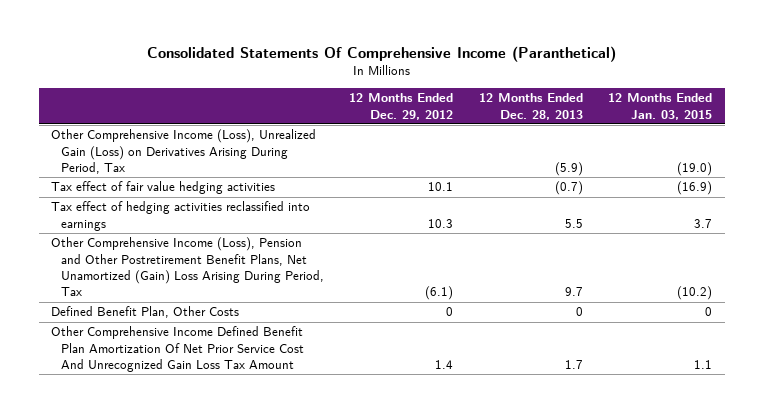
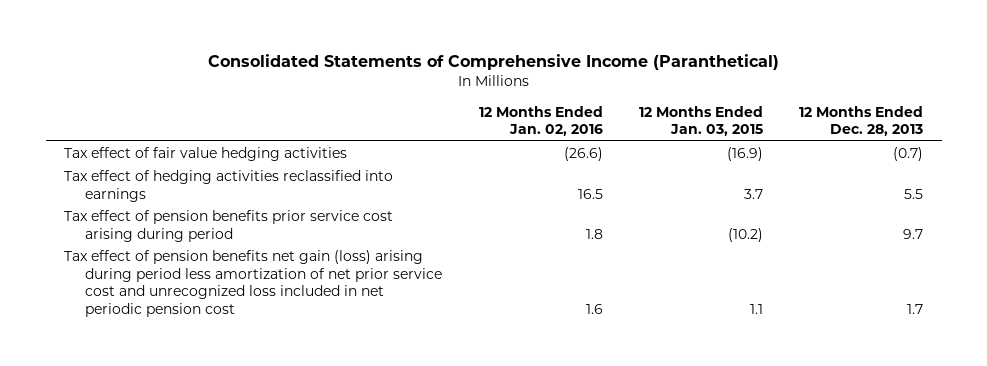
- Consolidated Statements Of Comprehensive Income (Paranthetical)
+ Consolidated Statements of Comprehensive Income (Paranthetical)
- | 12 Months Ended Dec. 29, 2012 | 12 Months Ended Dec. 28, 2013 | 12 Months Ended Jan. 03, 2015
+ | 12 Months Ended Jan. 02, 2016 | 12 Months Ended Jan. 03, 2015 | 12 Months Ended Dec. 28, 2013
- Other Comprehensive Income (Loss), Unrealized Gain (Loss) on Derivatives Arising During Period, Tax | | (5.9) | (19.0)
- Other Comprehensive Income (Loss), Pension and Other Postretirement Benefit Plans, Net Unamortized (Gain) Loss Arising During Period, Tax | (6.1) | 9.7 | (10.2)
- Defined Benefit Plan, Other Costs | 0 | 0 | 0
- Other Comprehensive Income Defined Benefit Plan Amortization Of Net Prior Service Cost And Unrecognized Gain Loss Tax Amount | 1.4 | 1.7 | 1.1
+ Tax effect of pension benefits prior service cost arising during period | 1.8 | (10.2) | 9.7
+ Tax effect of pension benefits net gain (loss) arising during period less amortization of net prior service cost and unrecognized loss included in net periodic pension cost | 1.6 | 1.1 | 1.7

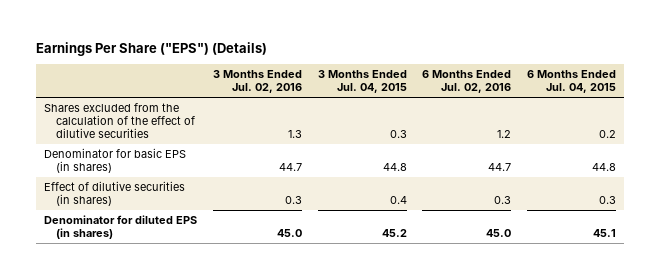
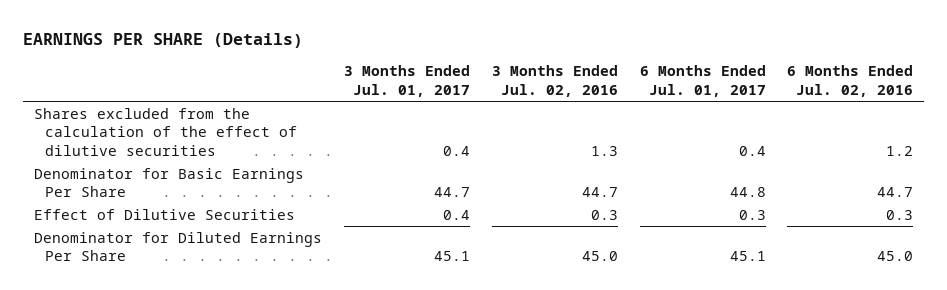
- Earnings Per Share ("EPS") (Details)
+ EARNINGS PER SHARE (Details)
- | 3 Months Ended Jul. 02, 2016 | 3 Months Ended Jul. 04, 2015 | 6 Months Ended Jul. 02, 2016 | 6 Months Ended Jul. 04, 2015
+ | 3 Months Ended Jul. 01, 2017 | 3 Months Ended Jul. 02, 2016 | 6 Months Ended Jul. 01, 2017 | 6 Months Ended Jul. 02, 2016
- Denominator for basic EPS (in shares) | 44.7 | 44.8 | 44.7 | 44.8
- Effect of dilutive securities (in shares) | 0.3 | 0.4 | 0.3 | 0.3
- Denominator for diluted EPS (in shares) | 45.0 | 45.2 | 45.0 | 45.1
+ Denominator for Basic Earnings Per Share | 44.7 | 44.7 | 44.8 | 44.7
+ Effect of Dilutive Securities | 0.4 | 0.3 | 0.3 | 0.3
+ Denominator for Diluted Earnings Per Share | 45.1 | 45.0 | 45.1 | 45.0

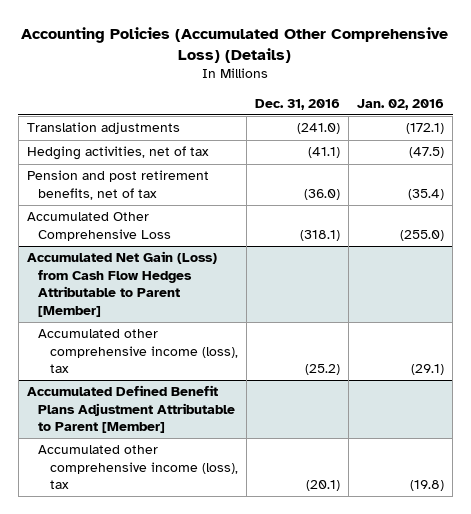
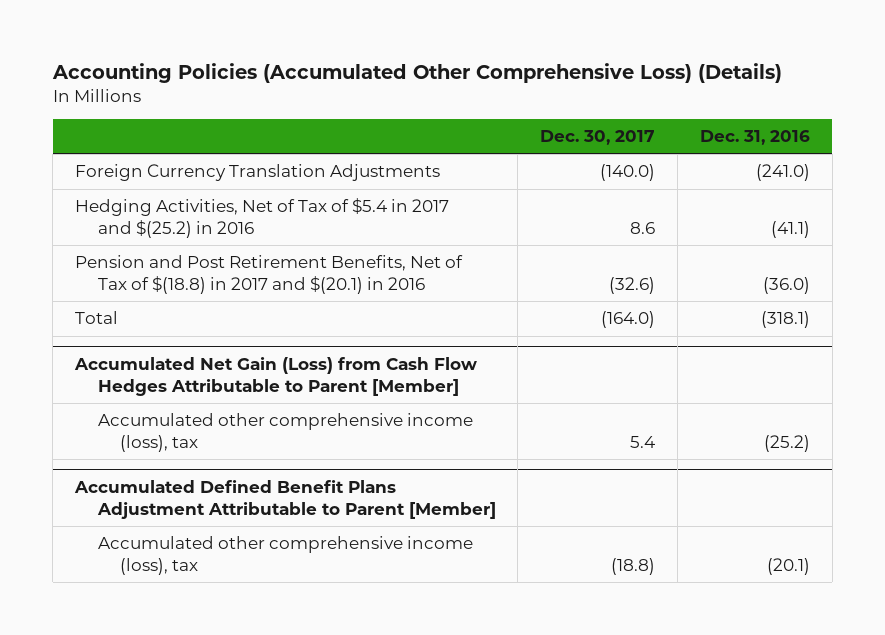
- | Dec. 31, 2016 | Jan. 02, 2016
+ | Dec. 30, 2017 | Dec. 31, 2016
- Translation adjustments | (241.0) | (172.1)
- Hedging activities, net of tax | (41.1) | (47.5)
- Pension and post retirement benefits, net of tax | (36.0) | (35.4)
- Accumulated Other Comprehensive Loss | (318.1) | (255.0)
+ Foreign Currency Translation Adjustments | (140.0) | (241.0)
+ Hedging Activities, Net of Tax of $5.4 in 2017 and $(25.2) in 2016 | 8.6 | (41.1)
+ Pension and Post Retirement Benefits, Net of Tax of $(18.8) in 2017 and $(20.1) in 2016 | (32.6) | (36.0)
+ Total | (164.0) | (318.1)

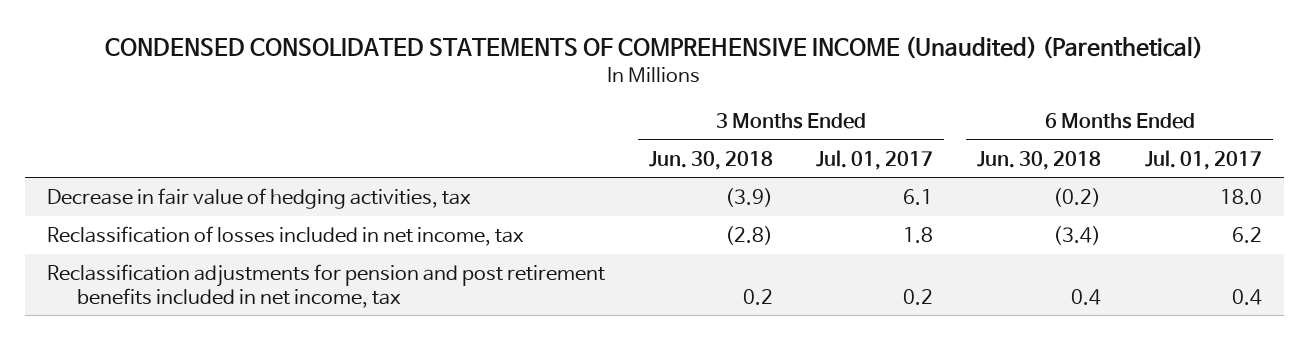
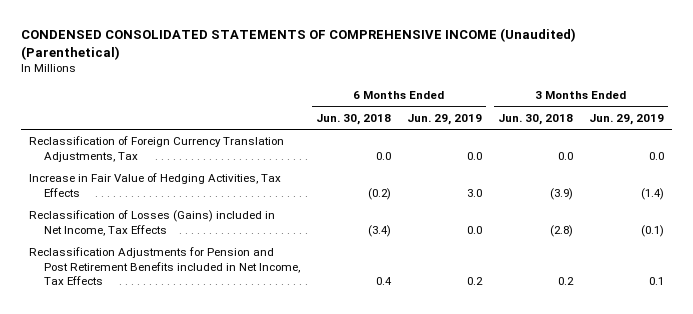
- | 3 Months Ended Jun. 30, 2018 | 3 Months Ended Jul. 01, 2017 | 6 Months Ended Jun. 30, 2018 | 6 Months Ended Jul. 01, 2017
+ | 6 Months Ended Jun. 30, 2018 | 6 Months Ended Jun. 29, 2019 | 3 Months Ended Jun. 30, 2018 | 3 Months Ended Jun. 29, 2019
- Decrease in fair value of hedging activities, tax | (3.9) | 6.1 | (0.2) | 18.0
- Reclassification of losses included in net income, tax | (2.8) | 1.8 | (3.4) | 6.2
- Reclassification adjustments for pension and post retirement benefits included in net income, tax | 0.2 | 0.2 | 0.4 | 0.4
+ Reclassification of Foreign Currency Translation Adjustments, Tax | 0.0 | 0.0 | 0.0 | 0.0
+ Increase in Fair Value of Hedging Activities, Tax Effects | (0.2) | 3.0 | (3.9) | (1.4)
+ Reclassification of Losses (Gains) included in Net Income, Tax Effects | (3.4) | 0.0 | (2.8) | (0.1)
+ Reclassification Adjustments for Pension and Post Retirement Benefits included in Net Income, Tax Effects | 0.4 | 0.2 | 0.2 | 0.1

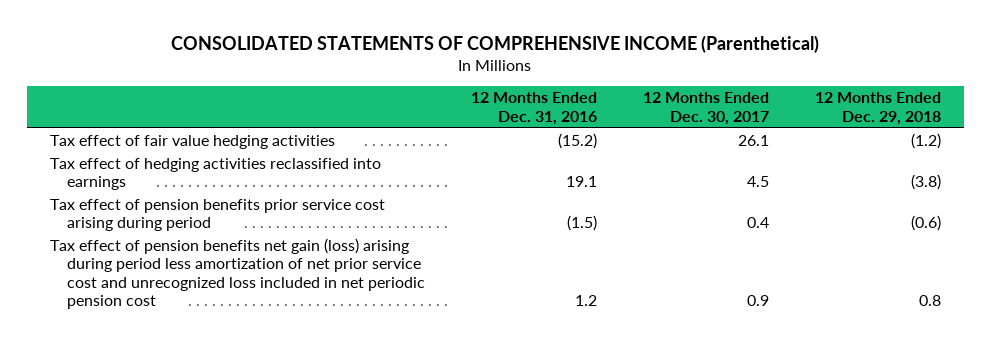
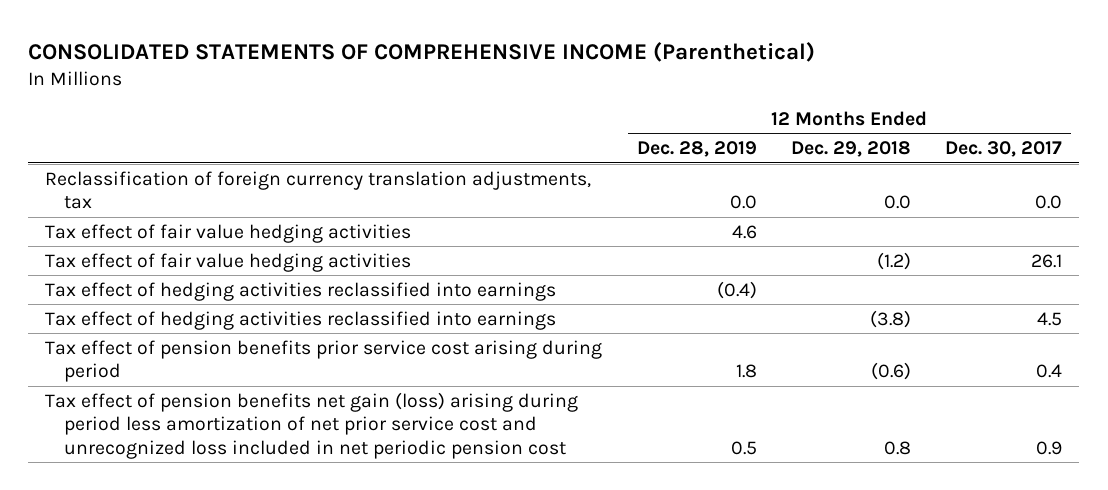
- | 12 Months Ended Dec. 31, 2016 | 12 Months Ended Dec. 30, 2017 | 12 Months Ended Dec. 29, 2018
+ | 12 Months Ended Dec. 28, 2019 | 12 Months Ended Dec. 29, 2018 | 12 Months Ended Dec. 30, 2017
+ Reclassification of foreign currency translation adjustments, tax | 0.0 | 0.0 | 0.0
+ Tax effect of fair value hedging activities | 4.6 | |
+ Tax effect of hedging activities reclassified into earnings | (0.4) | |

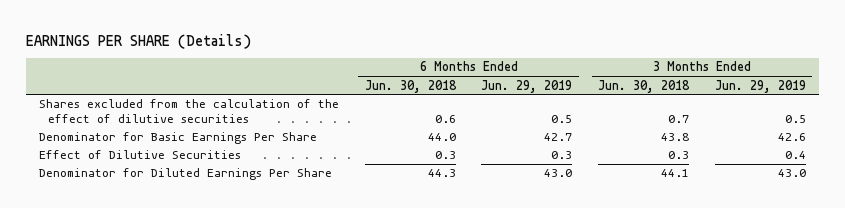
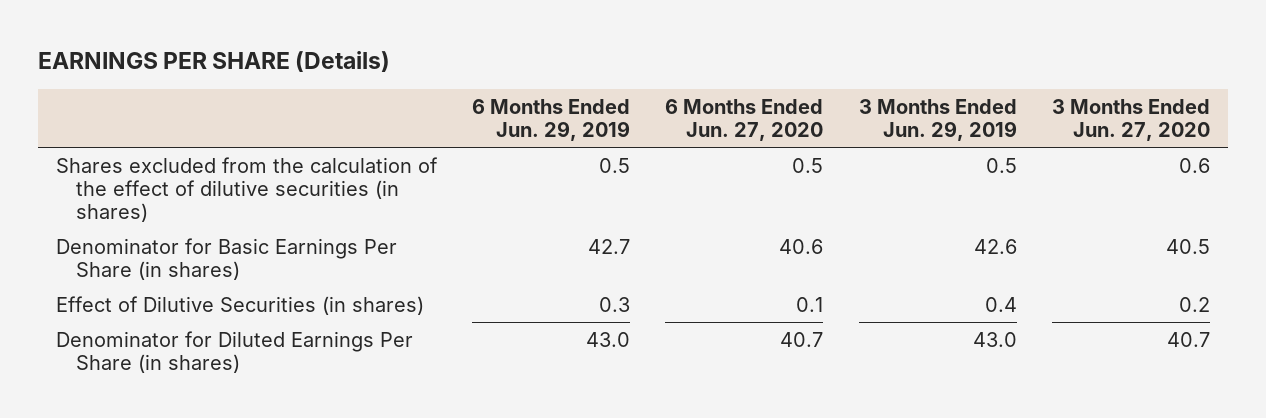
- | 6 Months Ended Jun. 30, 2018 | 6 Months Ended Jun. 29, 2019 | 3 Months Ended Jun. 30, 2018 | 3 Months Ended Jun. 29, 2019
+ | 6 Months Ended Jun. 29, 2019 | 6 Months Ended Jun. 27, 2020 | 3 Months Ended Jun. 29, 2019 | 3 Months Ended Jun. 27, 2020
- Shares excluded from the calculation of the effect of dilutive securities | 0.6 | 0.5 | 0.7 | 0.5
- Denominator for Basic Earnings Per Share | 44.0 | 42.7 | 43.8 | 42.6
- Effect of Dilutive Securities | 0.3 | 0.3 | 0.3 | 0.4
- Denominator for Diluted Earnings Per Share | 44.3 | 43.0 | 44.1 | 43.0
+ Shares excluded from the calculation of the effect of dilutive securities (in shares) | 0.5 | 0.5 | 0.5 | 0.6
+ Denominator for Basic Earnings Per Share (in shares) | 42.7 | 40.6 | 42.6 | 40.5
+ Effect of Dilutive Securities (in shares) | 0.3 | 0.1 | 0.4 | 0.2
+ Denominator for Diluted Earnings Per Share (in shares) | 43.0 | 40.7 | 43.0 | 40.7

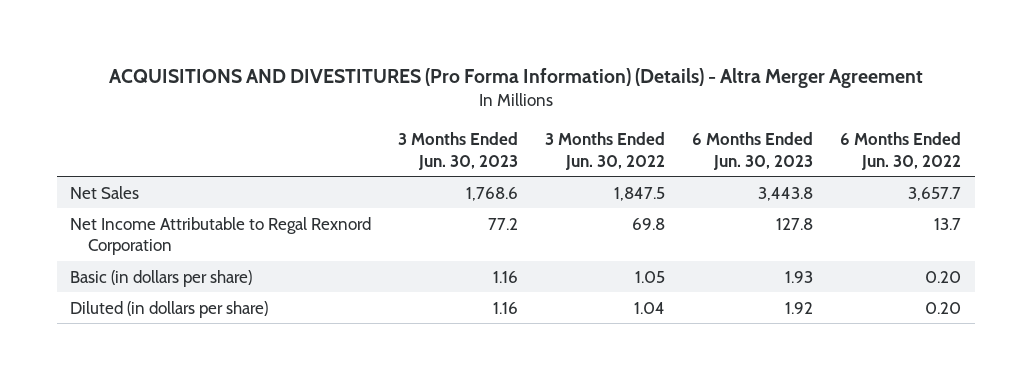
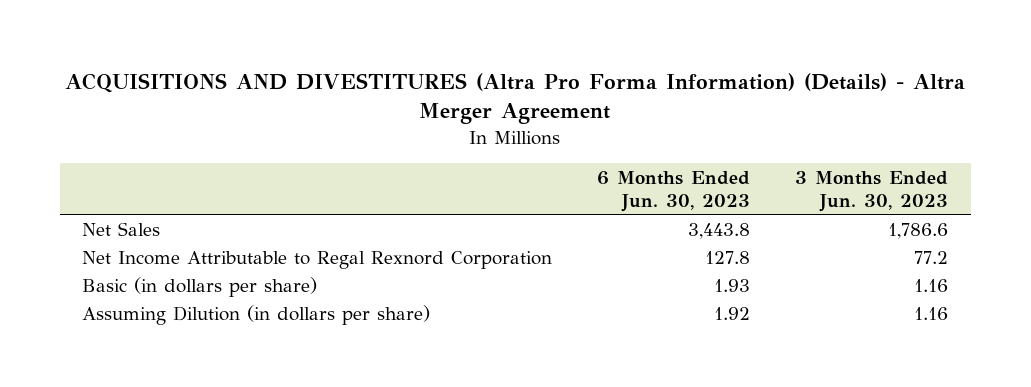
- ACQUISITIONS AND DIVESTITURES (Pro Forma Information) (Details) - Altra Merger Agreement
+ ACQUISITIONS AND DIVESTITURES (Altra Pro Forma Information) (Details) - Altra Merger Agreement
- | 3 Months Ended Jun. 30, 2023 | 3 Months Ended Jun. 30, 2022 | 6 Months Ended Jun. 30, 2023 | 6 Months Ended Jun. 30, 2022
+ | 6 Months Ended Jun. 30, 2023 | 3 Months Ended Jun. 30, 2023
- Net Sales | 1,768.6 | 1,847.5 | 3,443.8 | 3,657.7
+ Net Sales | 3,443.8 | 1,786.6
- Diluted (in dollars per share) | 1.16 | 1.04 | 1.92 | 0.20
+ Assuming Dilution (in dollars per share) | 1.92 | 1.16

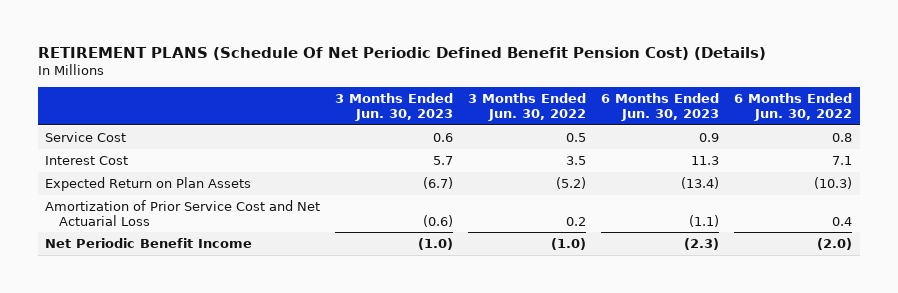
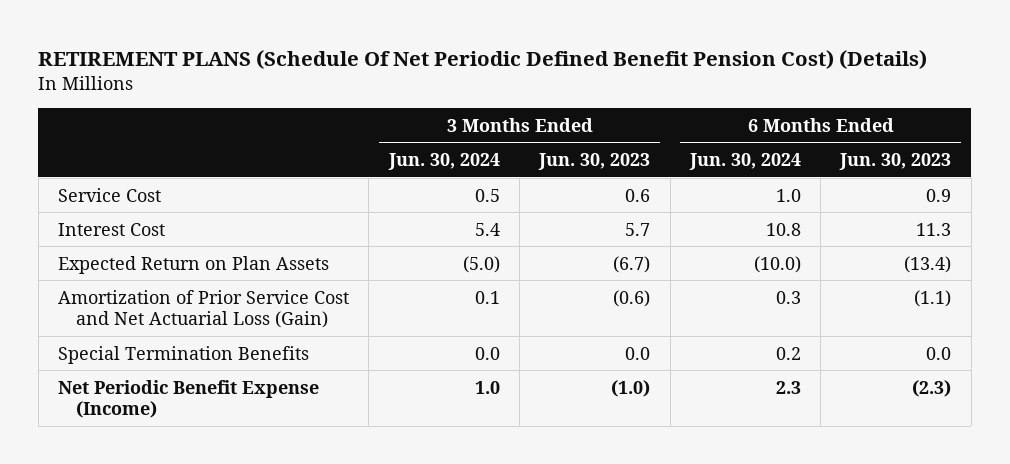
- | 3 Months Ended Jun. 30, 2023 | 3 Months Ended Jun. 30, 2022 | 6 Months Ended Jun. 30, 2023 | 6 Months Ended Jun. 30, 2022
+ | 3 Months Ended Jun. 30, 2024 | 3 Months Ended Jun. 30, 2023 | 6 Months Ended Jun. 30, 2024 | 6 Months Ended Jun. 30, 2023
- Amortization of Prior Service Cost and Net Actuarial Loss | (0.6) | 0.2 | (1.1) | 0.4
- Net Periodic Benefit Income | (1.0) | (1.0) | (2.3) | (2.0)
+ Amortization of Prior Service Cost and Net Actuarial Loss (Gain) | 0.1 | (0.6) | 0.3 | (1.1)
+ Special Termination Benefits | 0.0 | 0.0 | 0.2 | 0.0
+ Net Periodic Benefit Expense (Income) | 1.0 | (1.0) | 2.3 | (2.3)

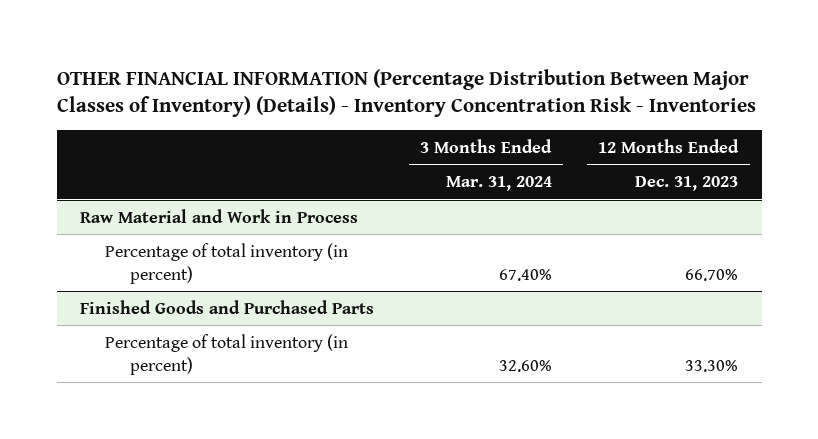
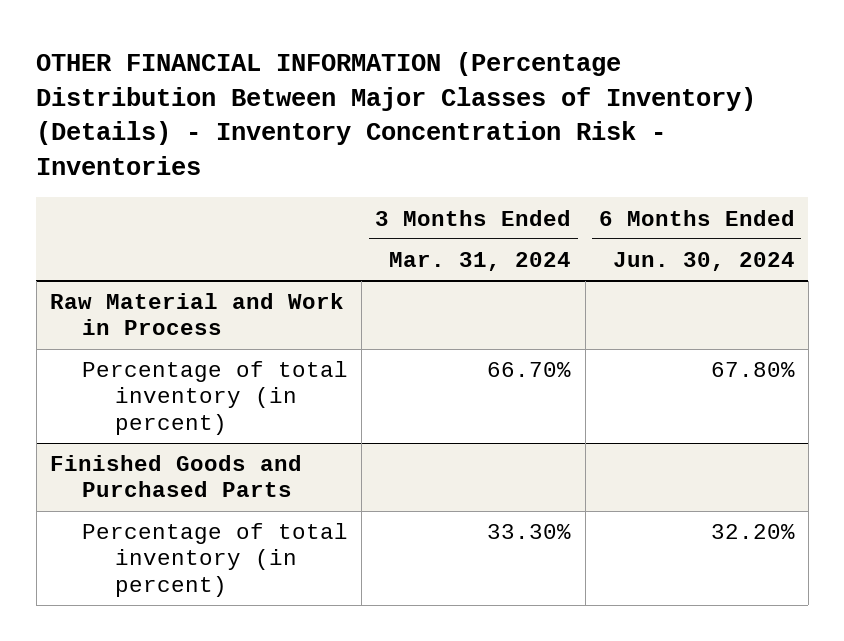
- | 3 Months Ended Mar. 31, 2024 | 12 Months Ended Dec. 31, 2023
+ | 3 Months Ended Mar. 31, 2024 | 6 Months Ended Jun. 30, 2024
@ Raw Material and Work in Process
- Percentage of total inventory (in percent) | 67.40% | 66.70%
+ Percentage of total inventory (in percent) | 66.70% | 67.80%
@ Finished Goods and Purchased Parts
- Percentage of total inventory (in percent) | 32.60% | 33.30%
+ Percentage of total inventory (in percent) | 33.30% | 32.20%

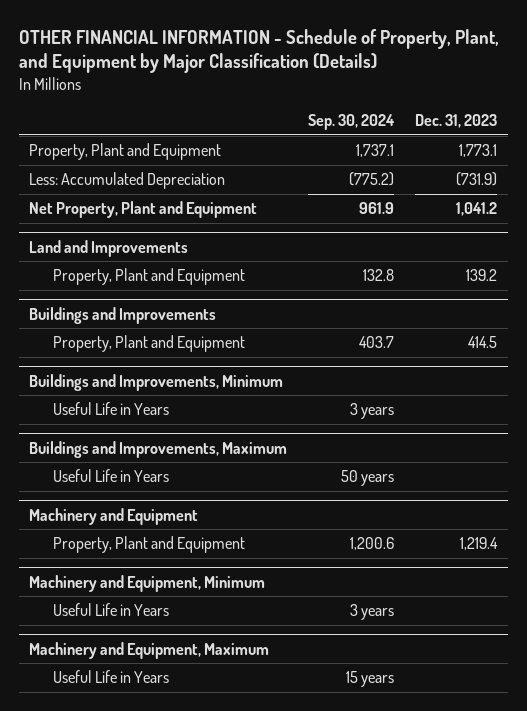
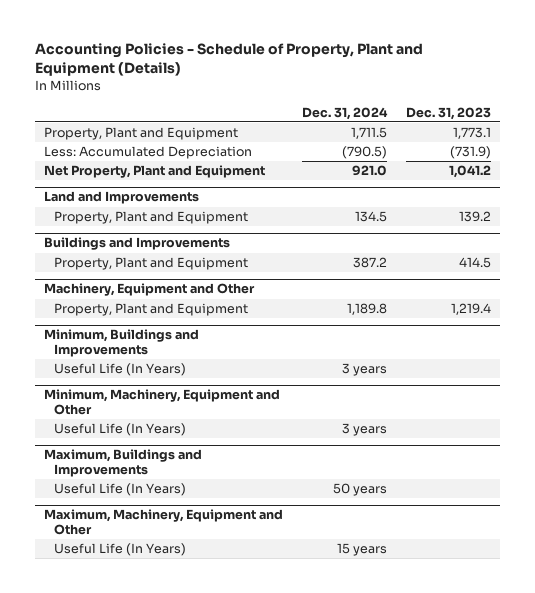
- OTHER FINANCIAL INFORMATION - Schedule of Property, Plant, and Equipment by Major Classification (Details)
+ Accounting Policies - Schedule of Property, Plant and Equipment (Details)
- | Sep. 30, 2024 | Dec. 31, 2023
+ | Dec. 31, 2024 | Dec. 31, 2023
- Buildings and Improvements, Minimum
- Useful Life in Years | 3 years |
- Buildings and Improvements, Maximum
- Useful Life in Years | 50 years |
- Machinery and Equipment
+ Machinery, Equipment and Other
- Machinery and Equipment, Minimum
- Useful Life in Years | 3 years |
- Machinery and Equipment, Maximum
- Useful Life in Years | 15 years |
+ Minimum, Buildings and Improvements
+ Useful Life (In Years) | 3 years |
+ Minimum, Machinery, Equipment and Other
+ Useful Life (In Years) | 3 years |
+ Maximum, Buildings and Improvements
+ Useful Life (In Years) | 50 years |
+ Maximum, Machinery, Equipment and Other
+ Useful Life (In Years) | 15 years |

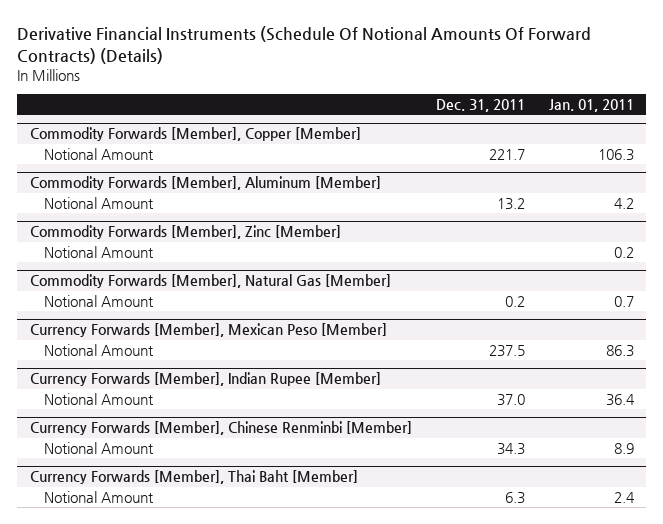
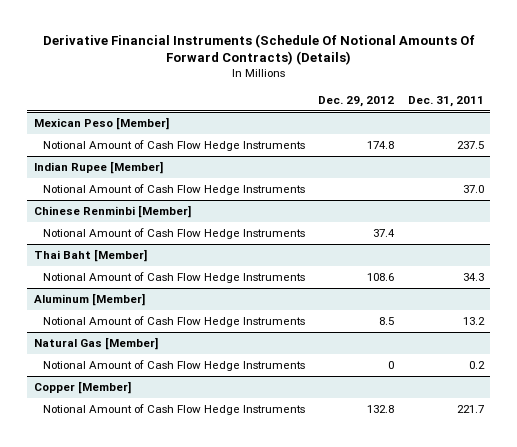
- | Dec. 31, 2011 | Jan. 01, 2011
+ | Dec. 29, 2012 | Dec. 31, 2011
- Commodity Forwards [Member], Copper [Member]
- Notional Amount | 221.7 | 106.3
- Commodity Forwards [Member], Aluminum [Member]
- Notional Amount | 13.2 | 4.2
- Commodity Forwards [Member], Zinc [Member]
- Notional Amount | | 0.2
- Commodity Forwards [Member], Natural Gas [Member]
- Notional Amount | 0.2 | 0.7
- Currency Forwards [Member], Mexican Peso [Member]
- Notional Amount | 237.5 | 86.3
- Currency Forwards [Member], Indian Rupee [Member]
- Notional Amount | 37.0 | 36.4
- Currency Forwards [Member], Chinese Renminbi [Member]
- Notional Amount | 34.3 | 8.9
- Currency Forwards [Member], Thai Baht [Member]
- Notional Amount | 6.3 | 2.4
+ Mexican Peso [Member]
+ Notional Amount of Cash Flow Hedge Instruments | 174.8 | 237.5
+ Indian Rupee [Member]
+ Notional Amount of Cash Flow Hedge Instruments | | 37.0
+ Chinese Renminbi [Member]
+ Notional Amount of Cash Flow Hedge Instruments | 37.4 |
+ Thai Baht [Member]
+ Notional Amount of Cash Flow Hedge Instruments | 108.6 | 34.3
+ Aluminum [Member]
+ Notional Amount of Cash Flow Hedge Instruments | 8.5 | 13.2
+ Natural Gas [Member]
+ Notional Amount of Cash Flow Hedge Instruments | 0 | 0.2
+ Copper [Member]
+ Notional Amount of Cash Flow Hedge Instruments | 132.8 | 221.7

